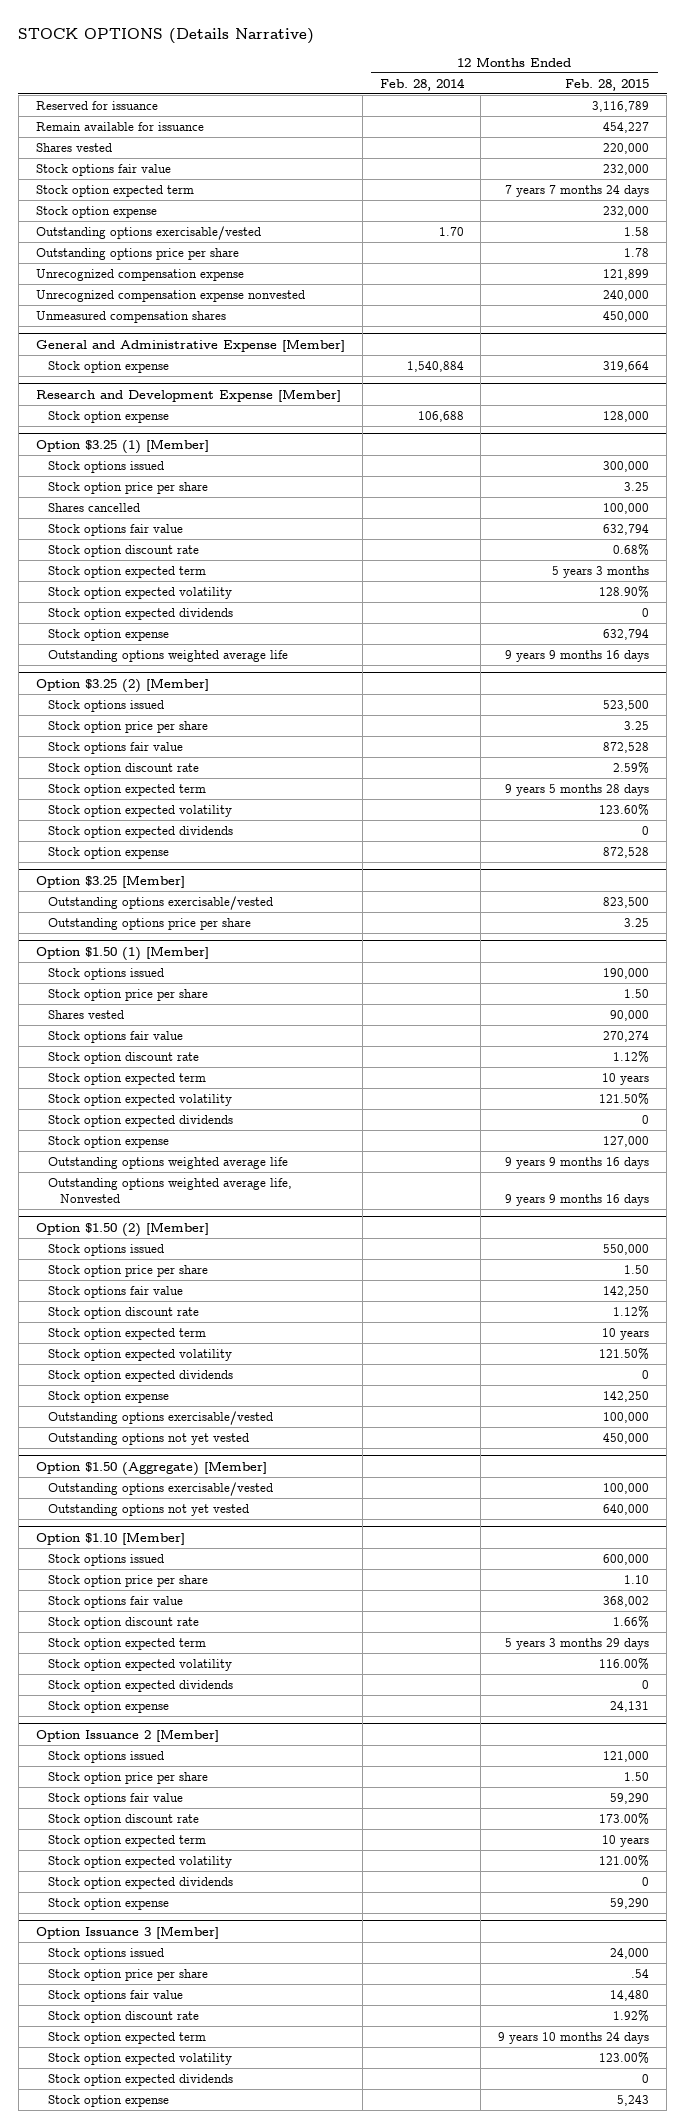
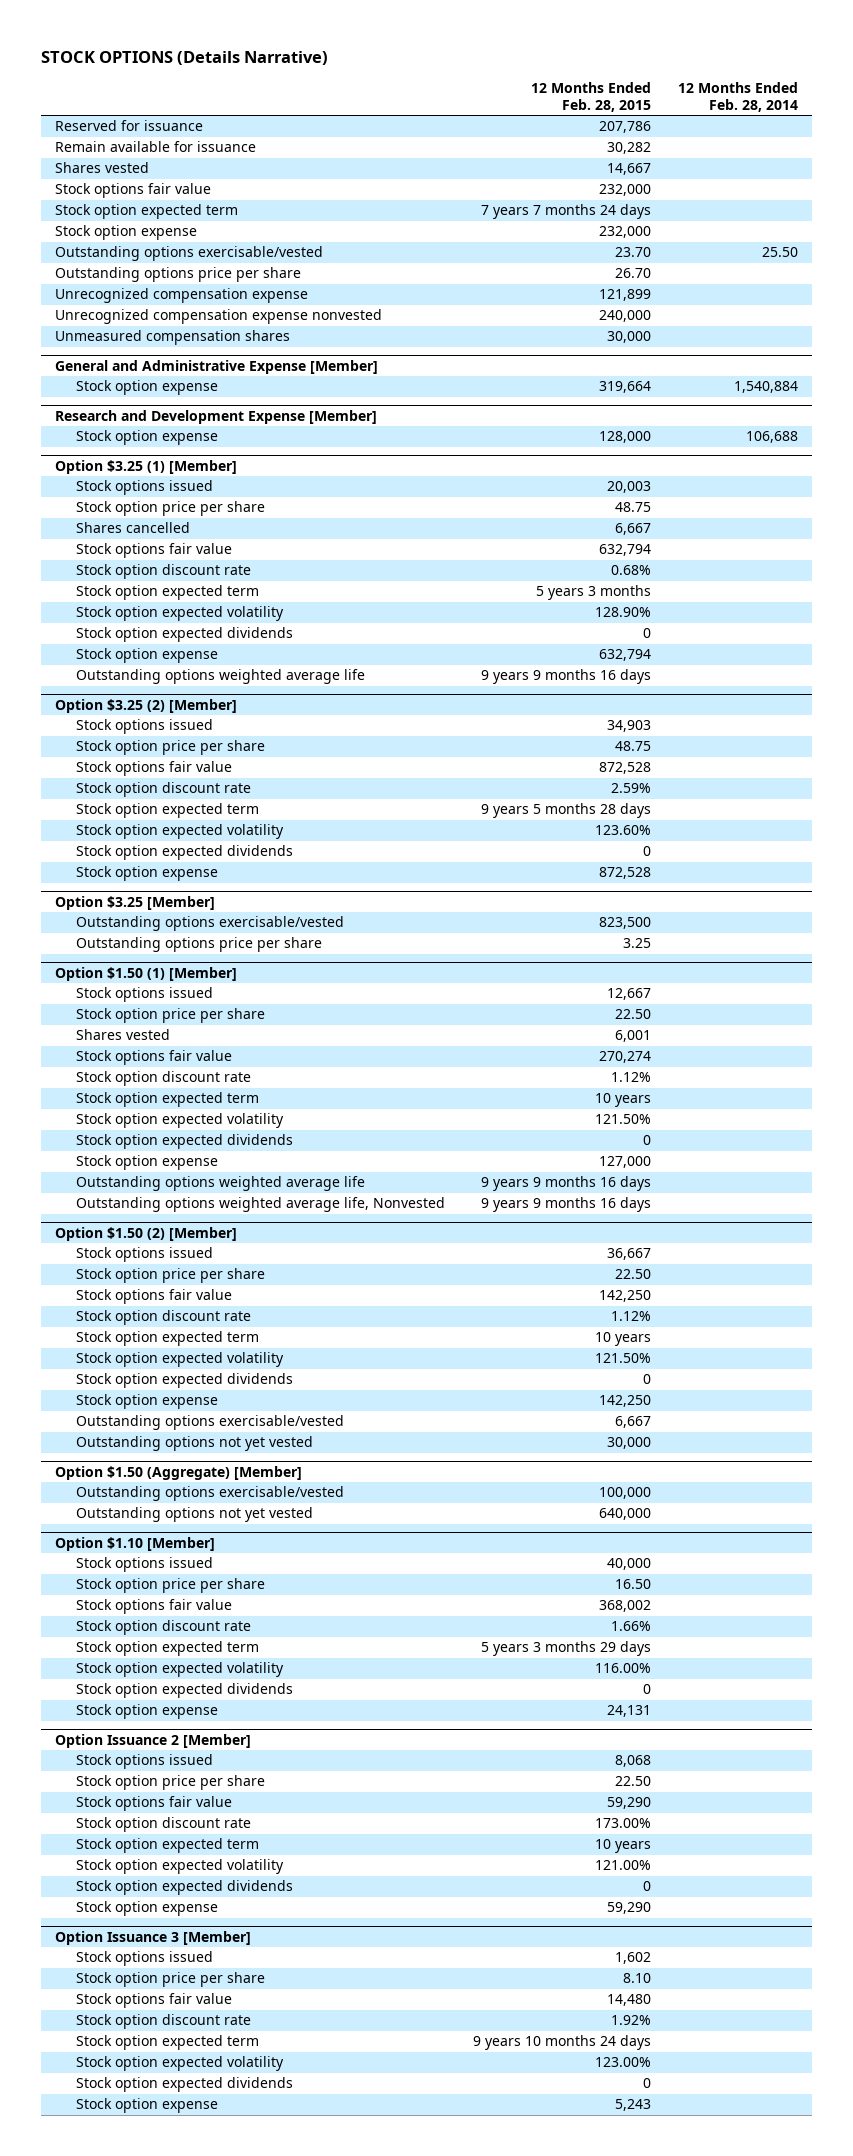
- | 12 Months Ended Feb. 28, 2014 | 12 Months Ended Feb. 28, 2015
+ | 12 Months Ended Feb. 28, 2015 | 12 Months Ended Feb. 28, 2014
- Reserved for issuance | | 3,116,789
- Remain available for issuance | | 454,227
- Shares vested | | 220,000
+ Reserved for issuance | 207,786 |
+ Remain available for issuance | 30,282 |
+ Shares vested | 14,667 |
- Outstanding options exercisable/vested | 1.70 | 1.58
- Outstanding options price per share | | 1.78
+ Outstanding options exercisable/vested | 23.70 | 25.50
+ Outstanding options price per share | 26.70 |
- Unmeasured compensation shares | | 450,000
+ Unmeasured compensation shares | 30,000 |
@ Option $3.25 (1) [Member]
- Stock options issued | | 300,000
- Stock option price per share | | 3.25
- Shares cancelled | | 100,000
+ Stock options issued | 20,003 |
+ Stock option price per share | 48.75 |
+ Shares cancelled | 6,667 |
@ Option $3.25 (2) [Member]
- Stock options issued | | 523,500
- Stock option price per share | | 3.25
+ Stock options issued | 34,903 |
+ Stock option price per share | 48.75 |
@ Option $1.50 (1) [Member]
- Stock options issued | | 190,000
- Stock option price per share | | 1.50
- Shares vested | | 90,000
+ Stock options issued | 12,667 |
+ Stock option price per share | 22.50 |
+ Shares vested | 6,001 |
@ Option $1.50 (2) [Member]
- Stock options issued | | 550,000
- Stock option price per share | | 1.50
+ Stock options issued | 36,667 |
+ Stock option price per share | 22.50 |
- Outstanding options exercisable/vested | | 100,000
- Outstanding options not yet vested | | 450,000
+ Outstanding options exercisable/vested | 6,667 |
+ Outstanding options not yet vested | 30,000 |
@ Option $1.10 [Member]
- Stock options issued | | 600,000
- Stock option price per share | | 1.10
+ Stock options issued | 40,000 |
+ Stock option price per share | 16.50 |
@ Option Issuance 2 [Member]
- Stock options issued | | 121,000
- Stock option price per share | | 1.50
+ Stock options issued | 8,068 |
+ Stock option price per share | 22.50 |
@ Option Issuance 3 [Member]
- Stock options issued | | 24,000
- Stock option price per share | | .54
+ Stock options issued | 1,602 |
+ Stock option price per share | 8.10 |

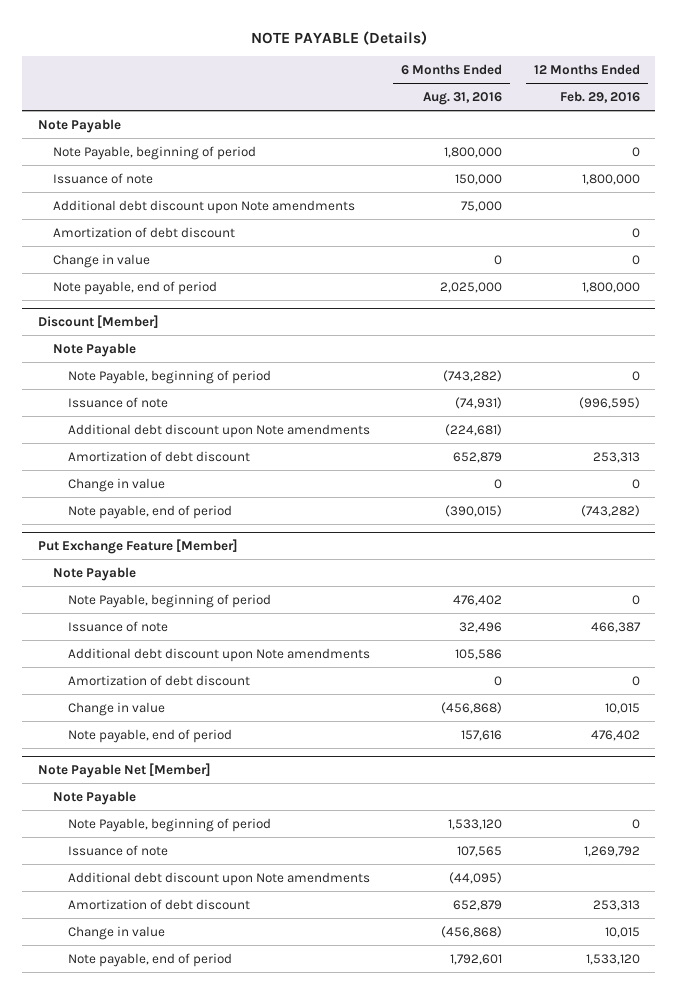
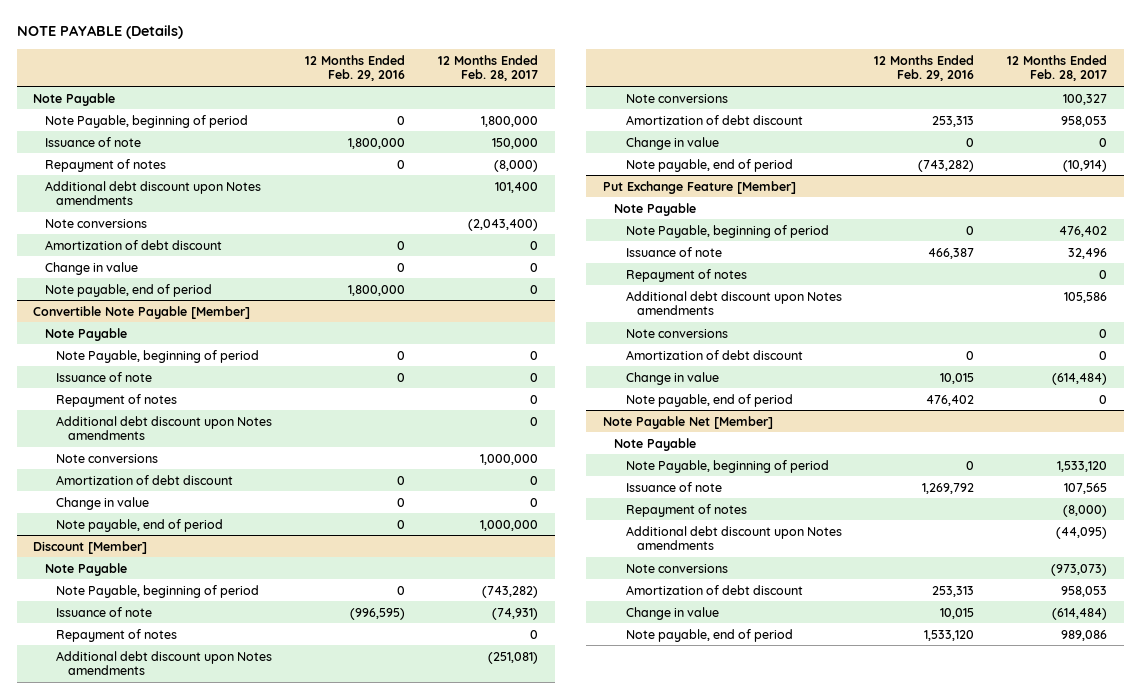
- | 6 Months Ended Aug. 31, 2016 | 12 Months Ended Feb. 29, 2016
+ | 12 Months Ended Feb. 29, 2016 | 12 Months Ended Feb. 28, 2017
- Additional debt discount upon Note amendments | 75,000 |
+ Repayment of notes | 0 | (8,000)
+ Additional debt discount upon Notes amendments | | 101,400
+ Note conversions | | (2,043,400)
+ Convertible Note Payable [Member]
+ Note Payable
+ Note Payable, beginning of period | 0 | 0
+ Issuance of note | 0 | 0
+ Repayment of notes | | 0
+ Additional debt discount upon Notes amendments | | 0
+ Note conversions | | 1,000,000
+ Amortization of debt discount | 0 | 0
+ Change in value | 0 | 0
+ Note payable, end of period | 0 | 1,000,000
@ Discount [Member]
- Additional debt discount upon Note amendments | (224,681) |
+ Repayment of notes | | 0
+ Additional debt discount upon Notes amendments | | (251,081)
+ Note conversions | | 100,327
@ Put Exchange Feature [Member]
- Additional debt discount upon Note amendments | 105,586 |
+ Repayment of notes | | 0
+ Additional debt discount upon Notes amendments | | 105,586
+ Note conversions | | 0
@ Note Payable Net [Member]
- Additional debt discount upon Note amendments | (44,095) |
+ Repayment of notes | | (8,000)
+ Additional debt discount upon Notes amendments | | (44,095)
+ Note conversions | | (973,073)

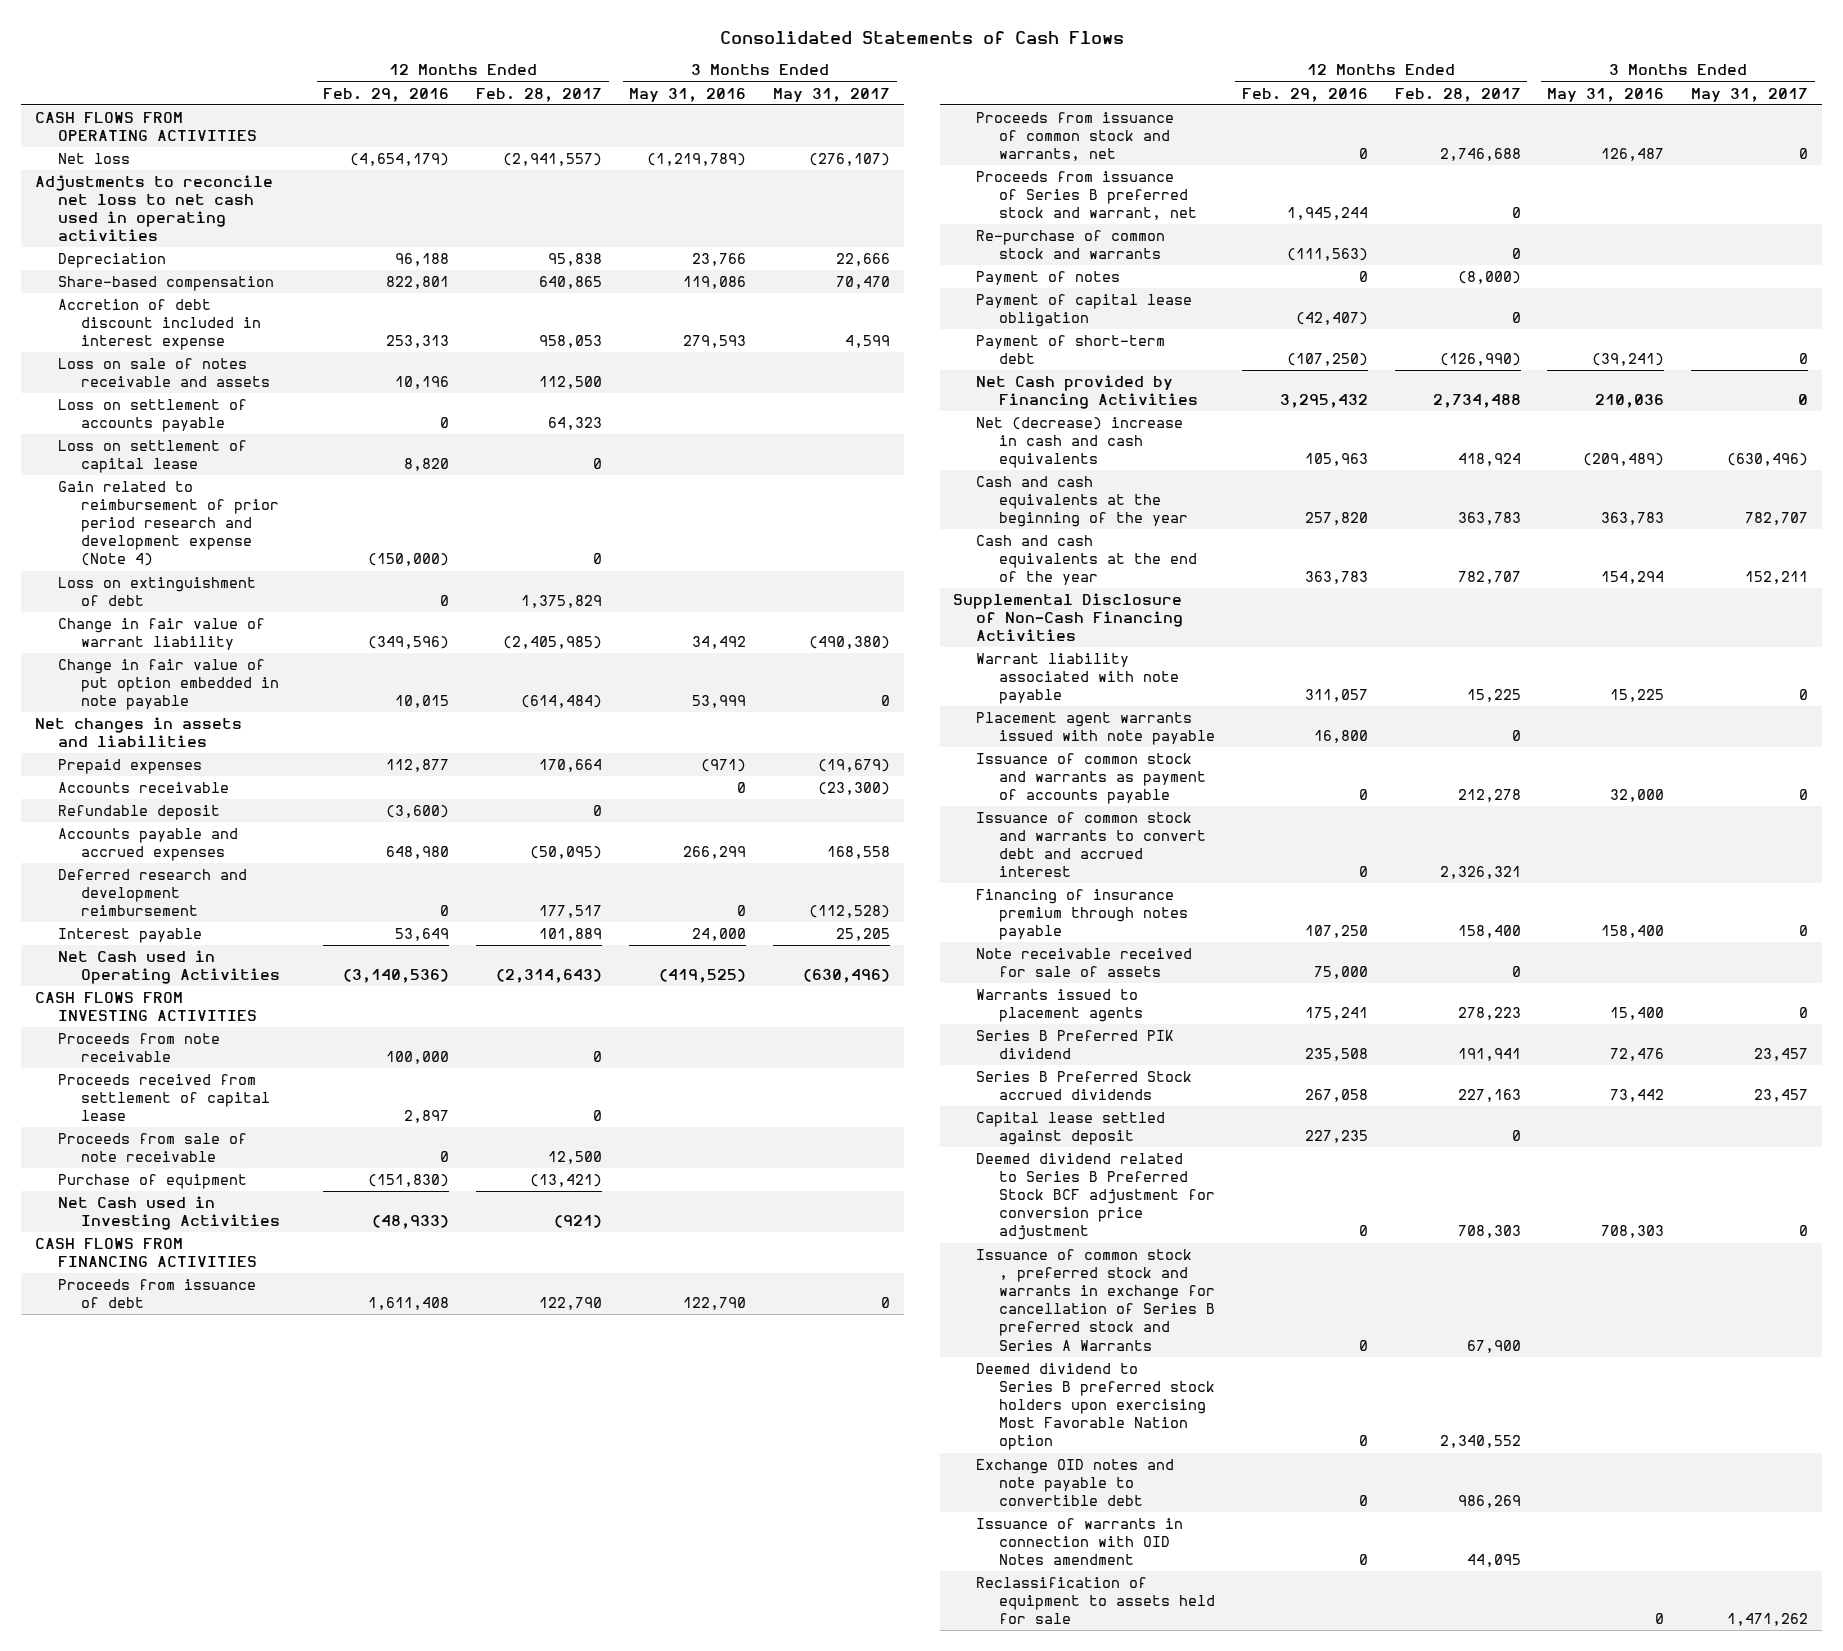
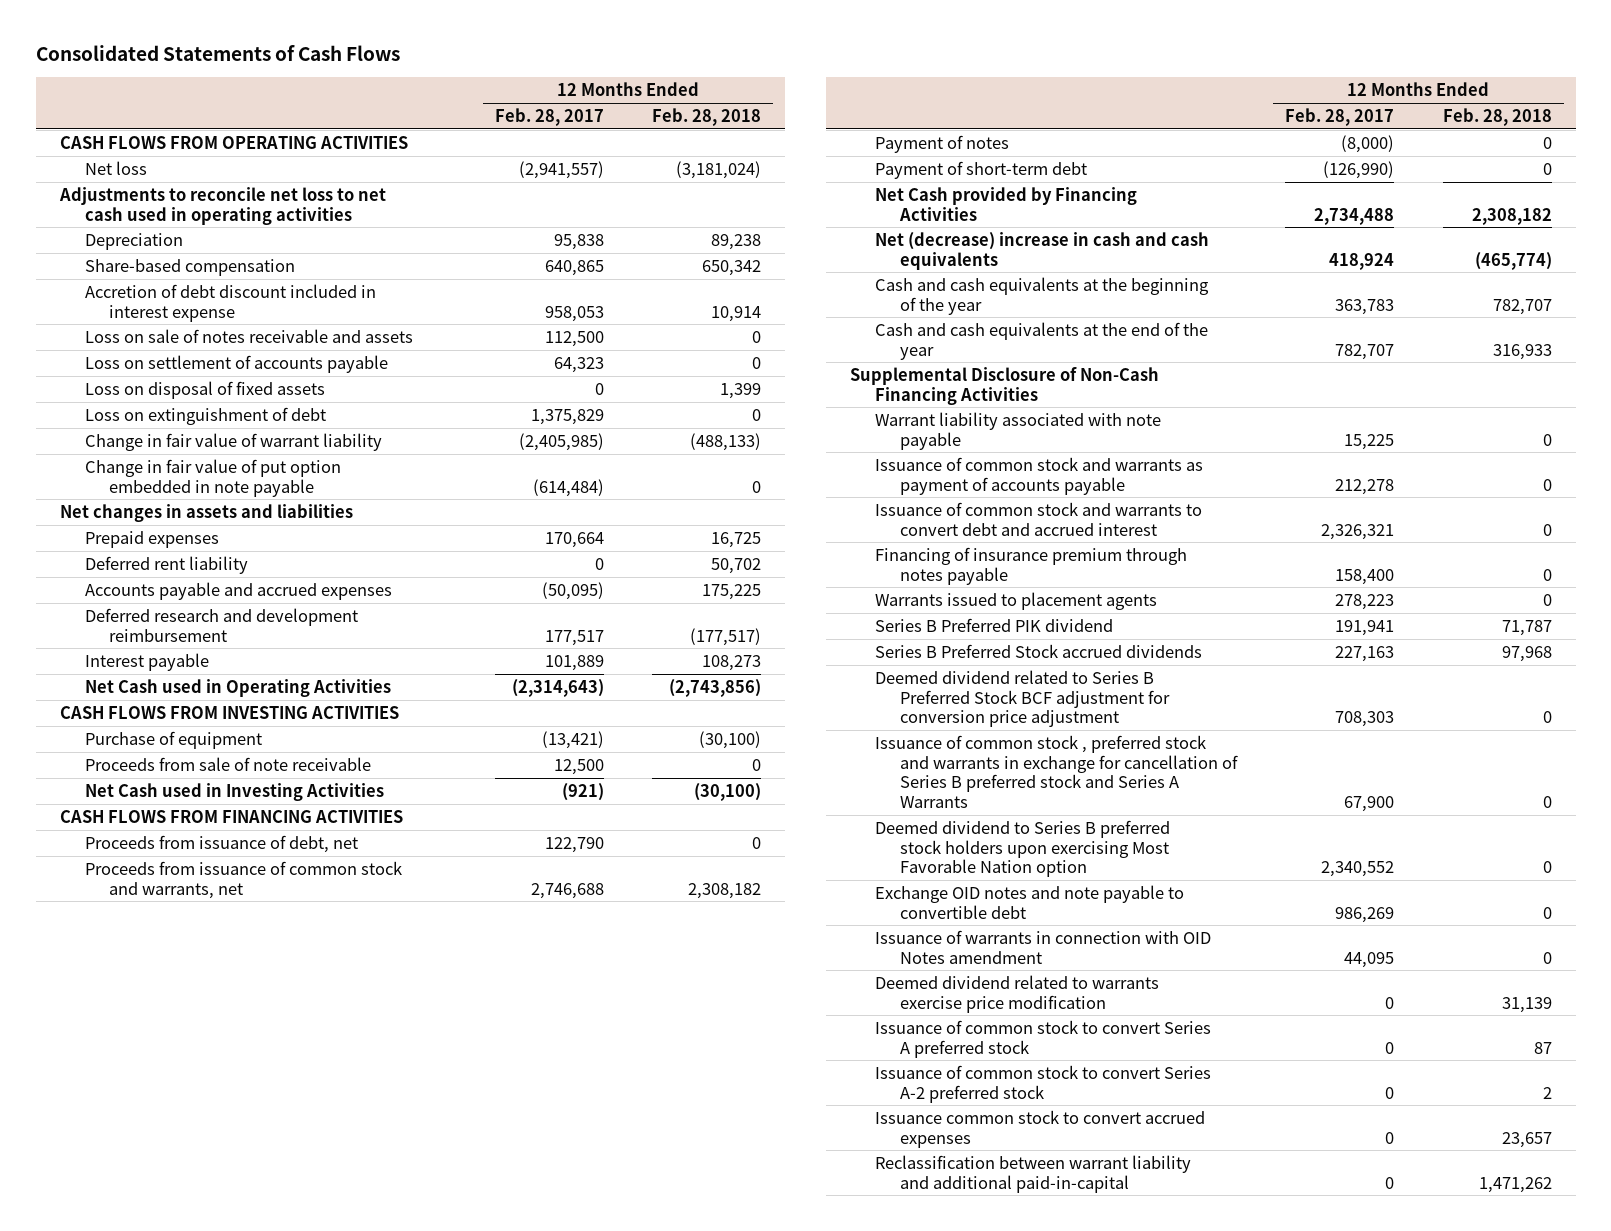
- | 12 Months Ended Feb. 29, 2016 | 12 Months Ended Feb. 28, 2017 | 3 Months Ended May 31, 2016 | 3 Months Ended May 31, 2017
+ | 12 Months Ended Feb. 28, 2017 | 12 Months Ended Feb. 28, 2018
- Loss on settlement of capital lease | 8,820 | 0 | |
- Gain related to reimbursement of prior period research and development expense (Note 4) | (150,000) | 0 | |
+ Loss on disposal of fixed assets | 0 | 1,399
- Accounts receivable | | | 0 | (23,300)
- Refundable deposit | (3,600) | 0 | |
+ Deferred rent liability | 0 | 50,702
- Proceeds from note receivable | 100,000 | 0 | |
- Proceeds received from settlement of capital lease | 2,897 | 0 | |
moved down: Proceeds from sale of note receivable | 12,500 | 0
- Proceeds from issuance of debt | 1,611,408 | 122,790 | 122,790 | 0
+ Proceeds from issuance of debt, net | 122,790 | 0
- Proceeds from issuance of Series B preferred stock and warrant, net | 1,945,244 | 0 | |
- Re-purchase of common stock and warrants | (111,563) | 0 | |
- Payment of capital lease obligation | (42,407) | 0 | |
- Placement agent warrants issued with note payable | 16,800 | 0 | |
- Note receivable received for sale of assets | 75,000 | 0 | |
- Capital lease settled against deposit | 227,235 | 0 | |
- Reclassification of equipment to assets held for sale | | | 0 | 1,471,262
+ Deemed dividend related to warrants exercise price modification | 0 | 31,139
+ Issuance of common stock to convert Series A preferred stock | 0 | 87
+ Issuance of common stock to convert Series A-2 preferred stock | 0 | 2
+ Issuance common stock to convert accrued expenses | 0 | 23,657
+ Reclassification between warrant liability and additional paid-in-capital | 0 | 1,471,262

